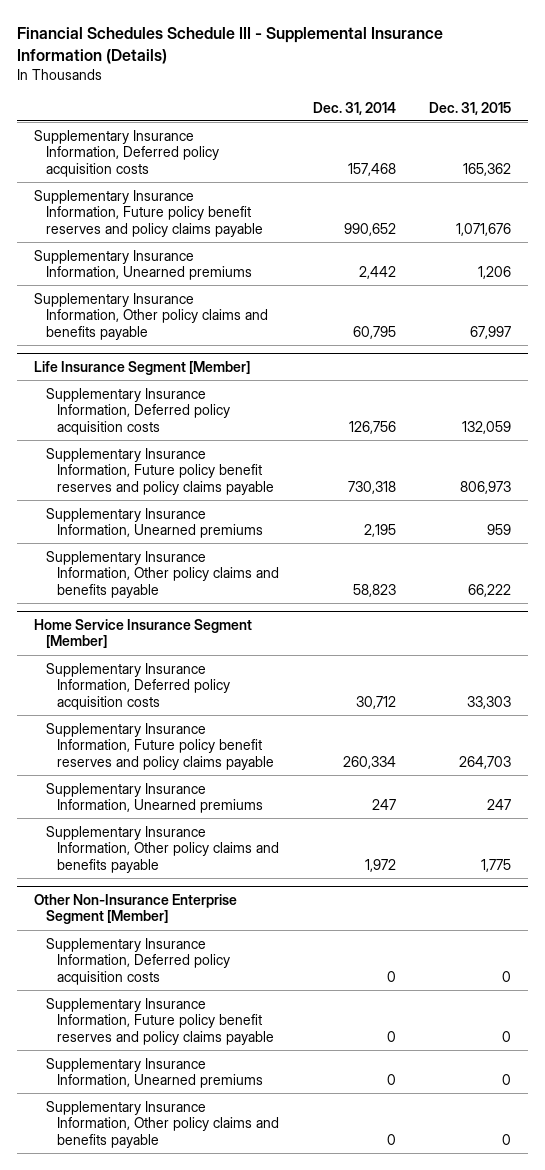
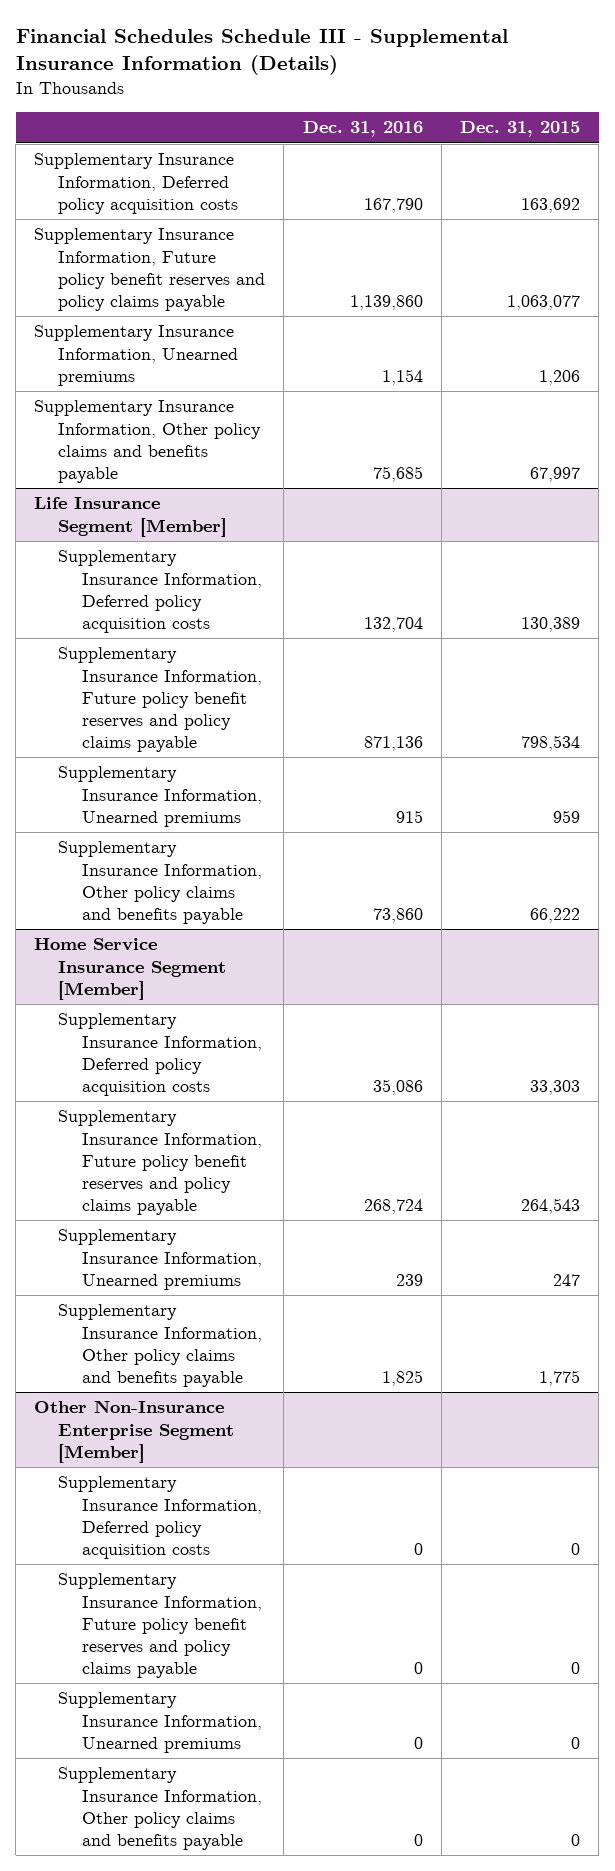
- | Dec. 31, 2014 | Dec. 31, 2015
+ | Dec. 31, 2016 | Dec. 31, 2015
- Supplementary Insurance Information, Deferred policy acquisition costs | 157,468 | 165,362
- Supplementary Insurance Information, Future policy benefit reserves and policy claims payable | 990,652 | 1,071,676
+ Supplementary Insurance Information, Deferred policy acquisition costs | 167,790 | 163,692
+ Supplementary Insurance Information, Future policy benefit reserves and policy claims payable | 1,139,860 | 1,063,077
@ Life Insurance Segment [Member]
- Supplementary Insurance Information, Deferred policy acquisition costs | 126,756 | 132,059
- Supplementary Insurance Information, Future policy benefit reserves and policy claims payable | 730,318 | 806,973
+ Supplementary Insurance Information, Deferred policy acquisition costs | 132,704 | 130,389
+ Supplementary Insurance Information, Future policy benefit reserves and policy claims payable | 871,136 | 798,534
@ Home Service Insurance Segment [Member]
- Supplementary Insurance Information, Future policy benefit reserves and policy claims payable | 260,334 | 264,703
+ Supplementary Insurance Information, Future policy benefit reserves and policy claims payable | 268,724 | 264,543

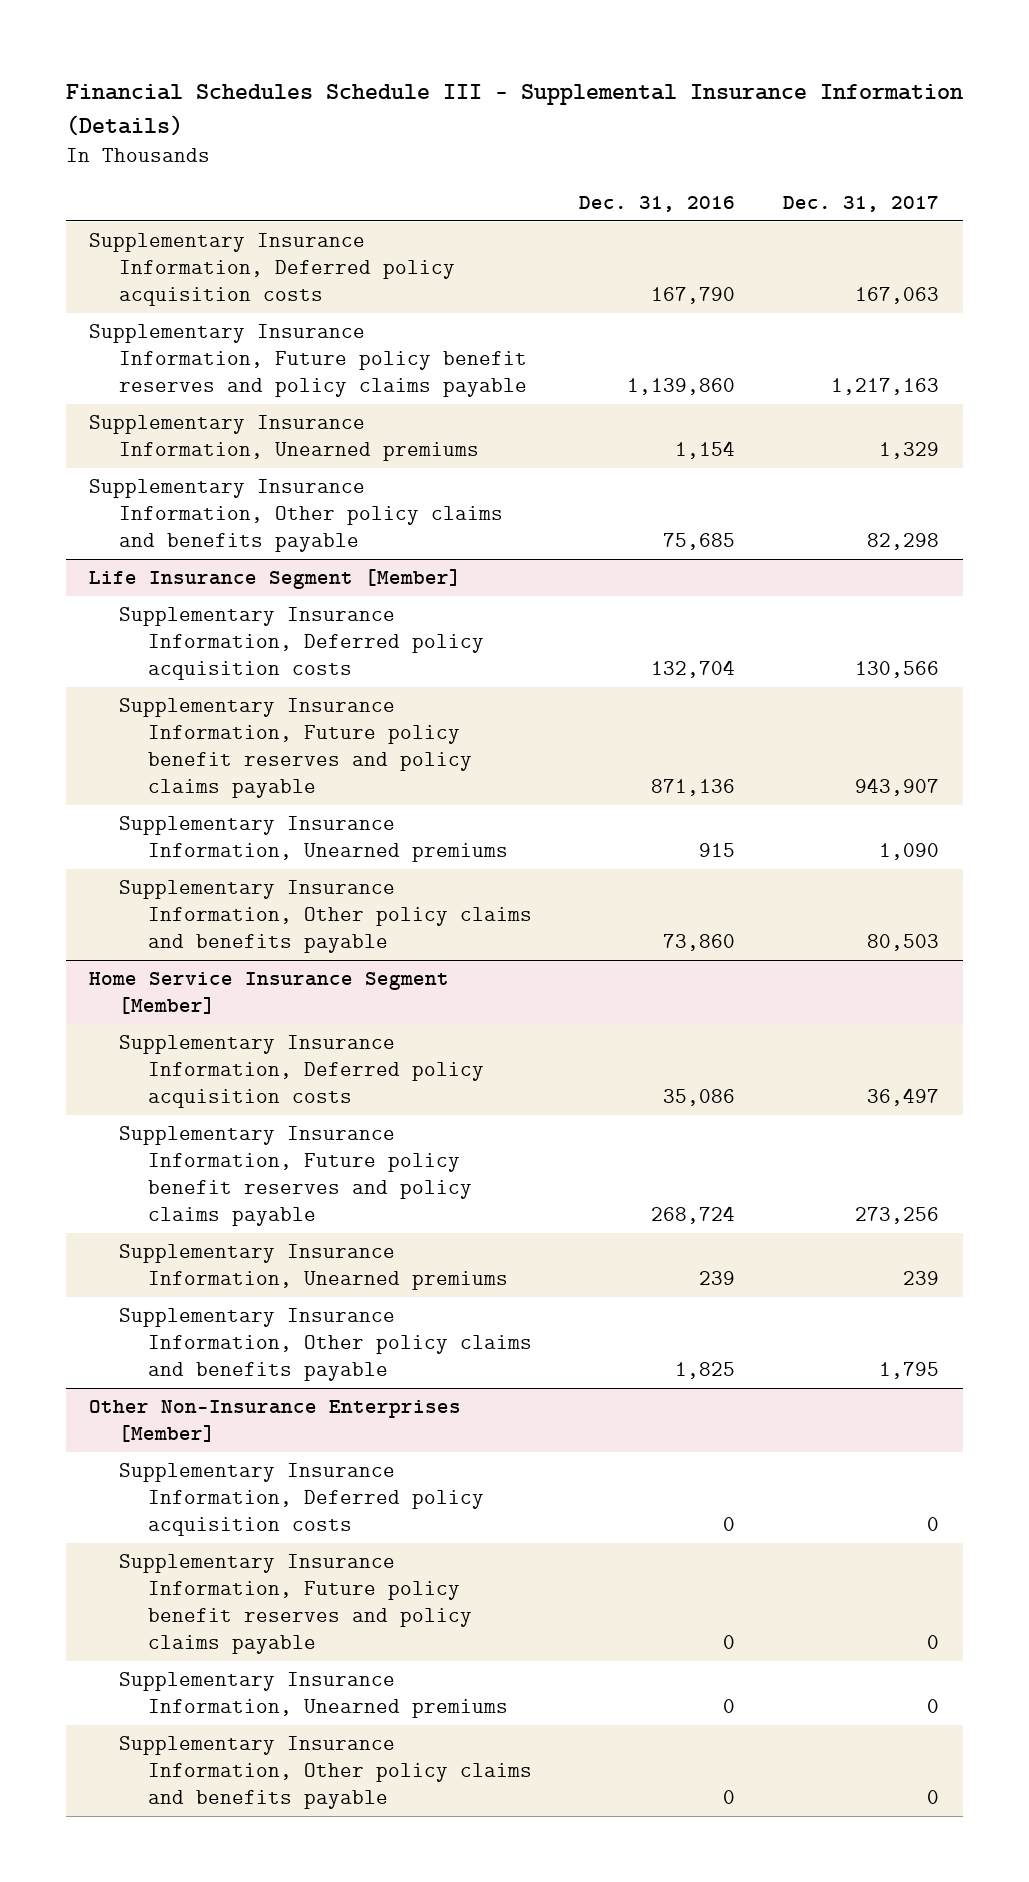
- | Dec. 31, 2016 | Dec. 31, 2015
+ | Dec. 31, 2016 | Dec. 31, 2017
- Other Non-Insurance Enterprise Segment [Member]
+ Other Non-Insurance Enterprises [Member]

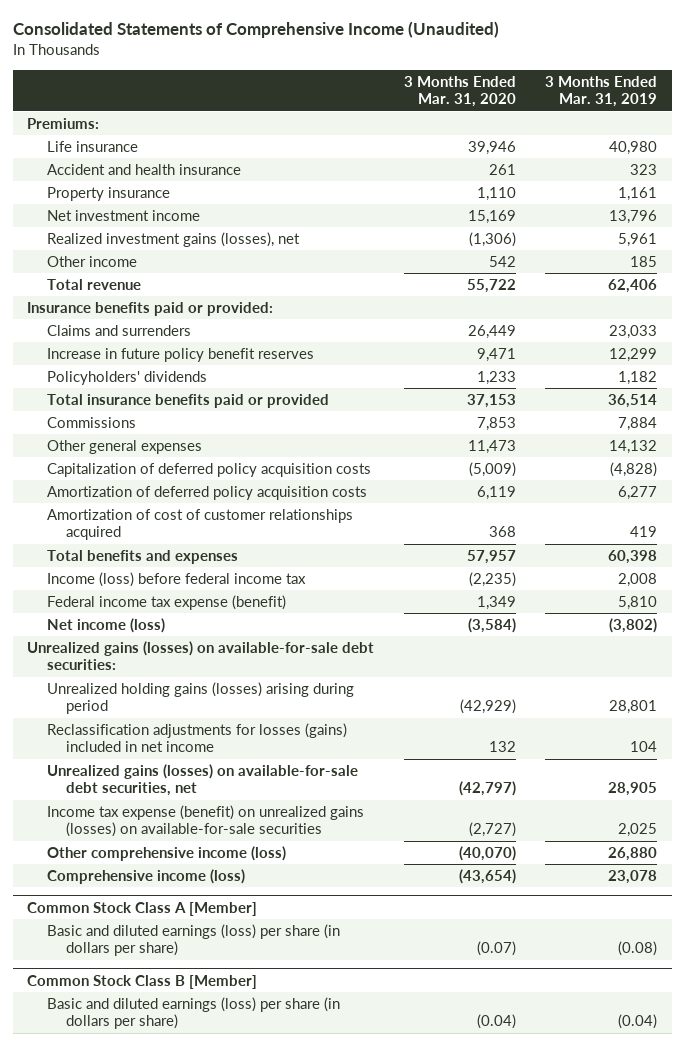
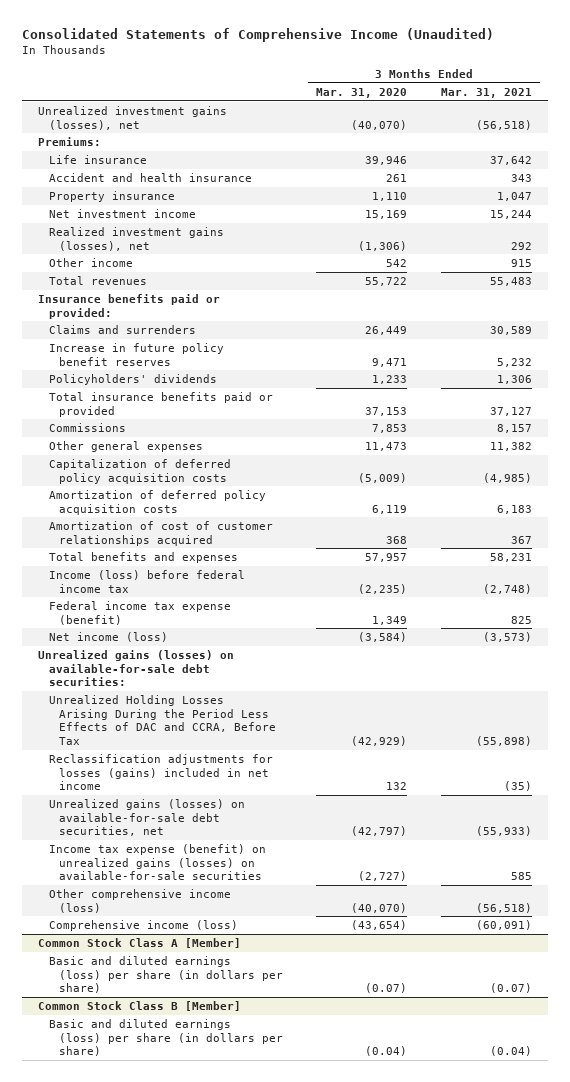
- | 3 Months Ended Mar. 31, 2020 | 3 Months Ended Mar. 31, 2019
+ | 3 Months Ended Mar. 31, 2020 | 3 Months Ended Mar. 31, 2021
+ Unrealized investment gains (losses), net | (40,070) | (56,518)
- Total revenue | 55,722 | 62,406
+ Total revenues | 55,722 | 55,483
- Unrealized holding gains (losses) arising during period | (42,929) | 28,801
+ Unrealized Holding Losses Arising During the Period Less Effects of DAC and CCRA, Before Tax | (42,929) | (55,898)

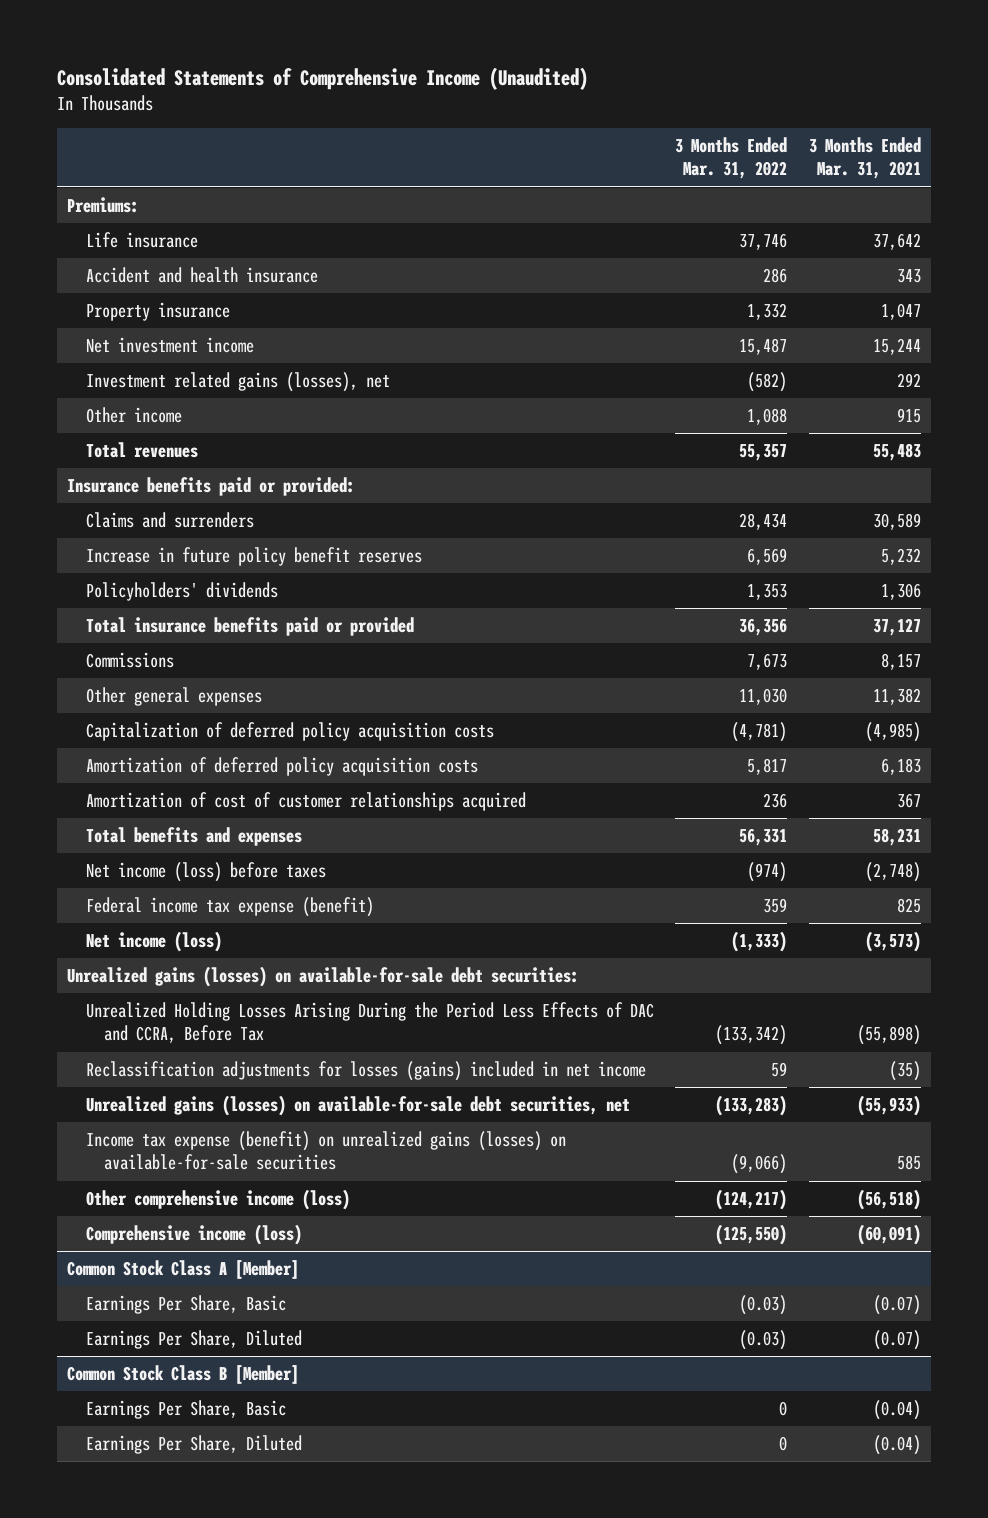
- | 3 Months Ended Mar. 31, 2020 | 3 Months Ended Mar. 31, 2021
+ | 3 Months Ended Mar. 31, 2022 | 3 Months Ended Mar. 31, 2021
- Unrealized investment gains (losses), net | (40,070) | (56,518)
- Realized investment gains (losses), net | (1,306) | 292
+ Investment related gains (losses), net | (582) | 292
- Income (loss) before federal income tax | (2,235) | (2,748)
+ Net income (loss) before taxes | (974) | (2,748)
@ Common Stock Class A [Member]
- Basic and diluted earnings (loss) per share (in dollars per share) | (0.07) | (0.07)
+ Earnings Per Share, Basic | (0.03) | (0.07)
+ Earnings Per Share, Diluted | (0.03) | (0.07)
@ Common Stock Class B [Member]
- Basic and diluted earnings (loss) per share (in dollars per share) | (0.04) | (0.04)
+ Earnings Per Share, Basic | 0 | (0.04)
+ Earnings Per Share, Diluted | 0 | (0.04)

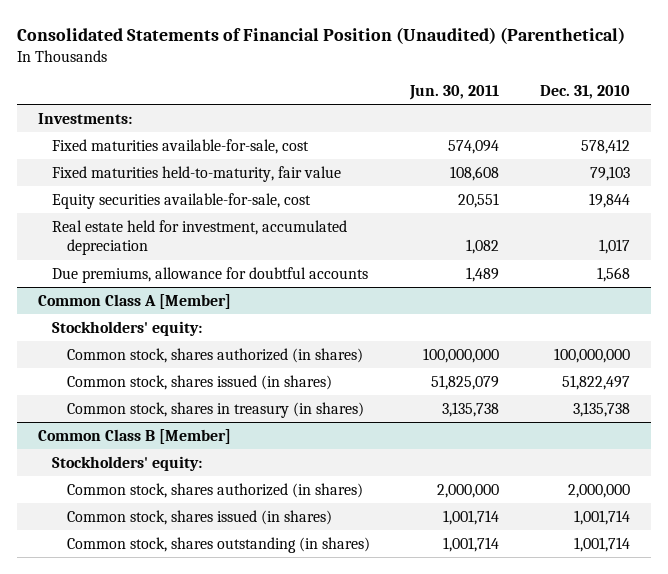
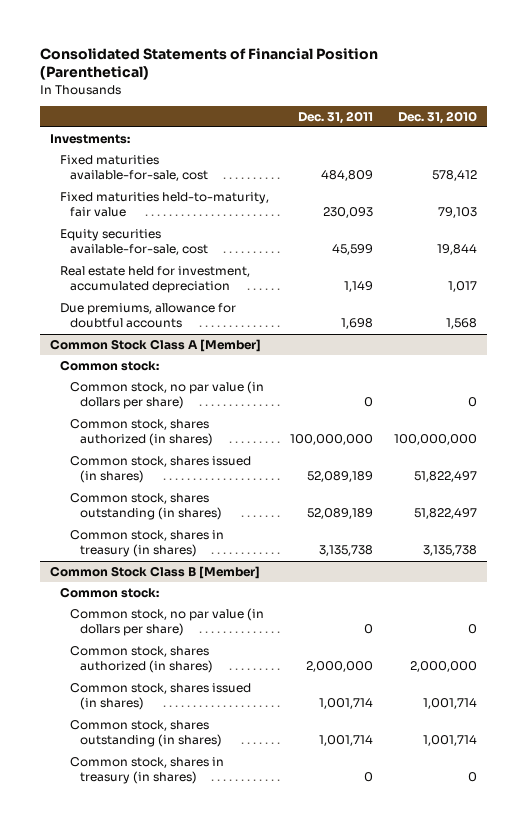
- Consolidated Statements of Financial Position (Unaudited) (Parenthetical)
+ Consolidated Statements of Financial Position (Parenthetical)
- | Jun. 30, 2011 | Dec. 31, 2010
+ | Dec. 31, 2011 | Dec. 31, 2010
- Common Class A [Member]
- Stockholders' equity:
+ Common Stock Class A [Member]
+ Common stock:
+ Common stock, no par value (in dollars per share) | 0 | 0
+ Common stock, shares outstanding (in shares) | 52,089,189 | 51,822,497
- Common Class B [Member]
- Stockholders' equity:
+ Common Stock Class B [Member]
+ Common stock:
+ Common stock, no par value (in dollars per share) | 0 | 0
+ Common stock, shares in treasury (in shares) | 0 | 0

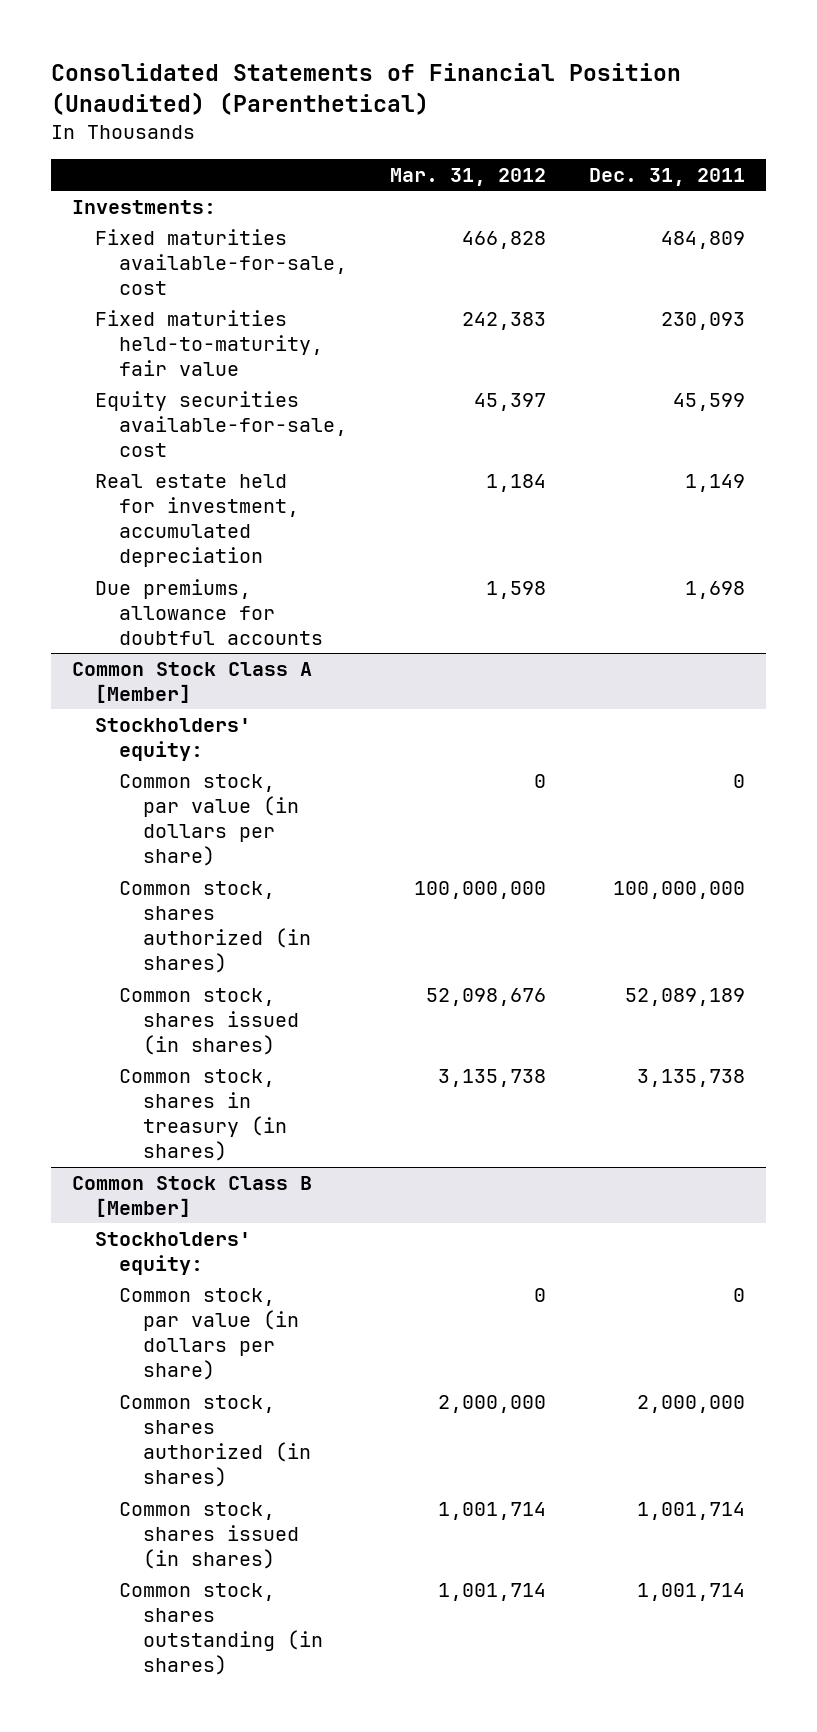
- Consolidated Statements of Financial Position (Parenthetical)
+ Consolidated Statements of Financial Position (Unaudited) (Parenthetical)
- | Dec. 31, 2011 | Dec. 31, 2010
+ | Mar. 31, 2012 | Dec. 31, 2011
@ Common Stock Class A [Member]
- Common stock:
- Common stock, no par value (in dollars per share) | 0 | 0
+ Stockholders' equity:
+ Common stock, par value (in dollars per share) | 0 | 0
- Common stock, shares outstanding (in shares) | 52,089,189 | 51,822,497
@ Common Stock Class B [Member]
- Common stock:
- Common stock, no par value (in dollars per share) | 0 | 0
+ Stockholders' equity:
+ Common stock, par value (in dollars per share) | 0 | 0
- Common stock, shares in treasury (in shares) | 0 | 0

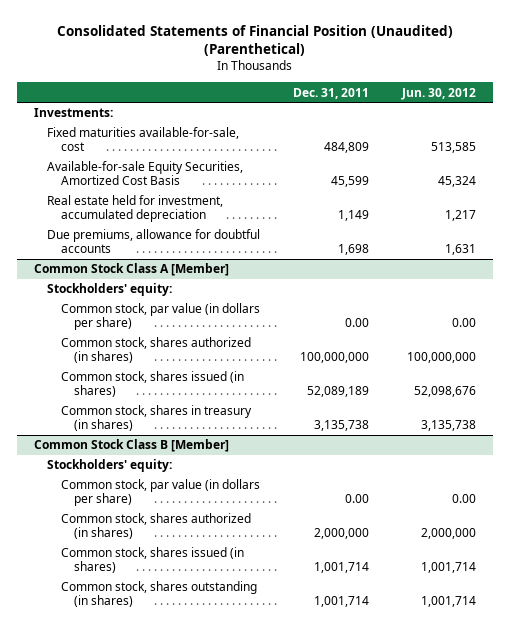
- | Mar. 31, 2012 | Dec. 31, 2011
+ | Dec. 31, 2011 | Jun. 30, 2012
- Fixed maturities held-to-maturity, fair value | 242,383 | 230,093
- Equity securities available-for-sale, cost | 45,397 | 45,599
+ Available-for-sale Equity Securities, Amortized Cost Basis | 45,599 | 45,324
@ Common Stock Class A [Member]
- Common stock, par value (in dollars per share) | 0 | 0
+ Common stock, par value (in dollars per share) | 0.00 | 0.00
@ Common Stock Class B [Member]
- Common stock, par value (in dollars per share) | 0 | 0
+ Common stock, par value (in dollars per share) | 0.00 | 0.00

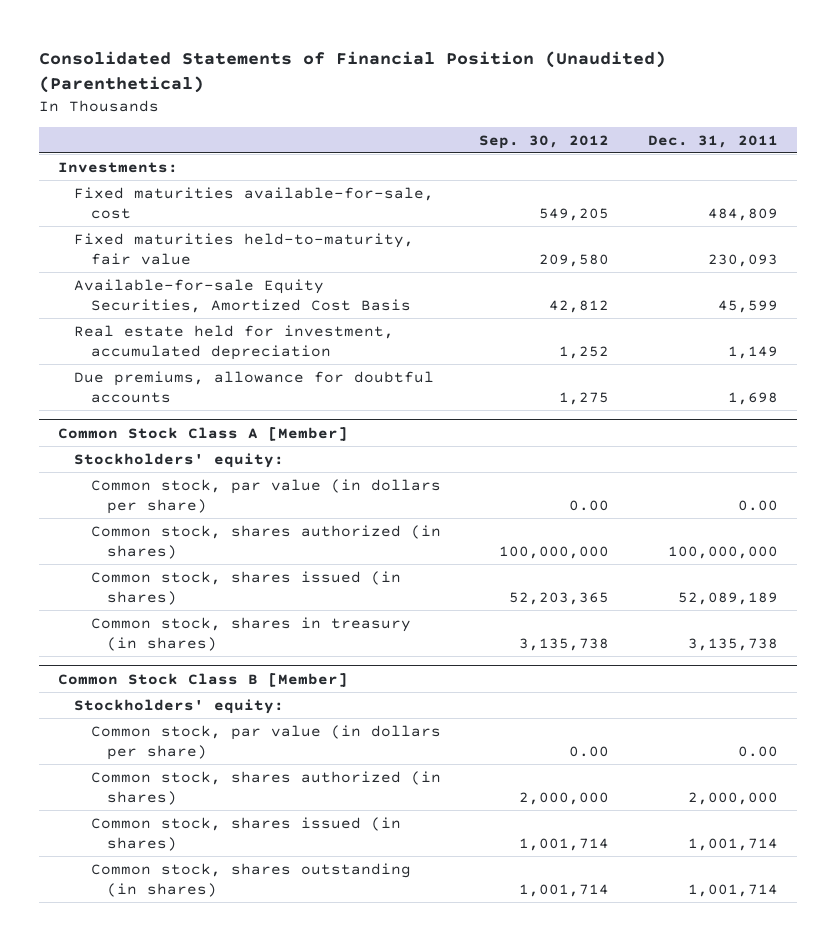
- | Dec. 31, 2011 | Jun. 30, 2012
+ | Sep. 30, 2012 | Dec. 31, 2011
+ Fixed maturities held-to-maturity, fair value | 209,580 | 230,093

